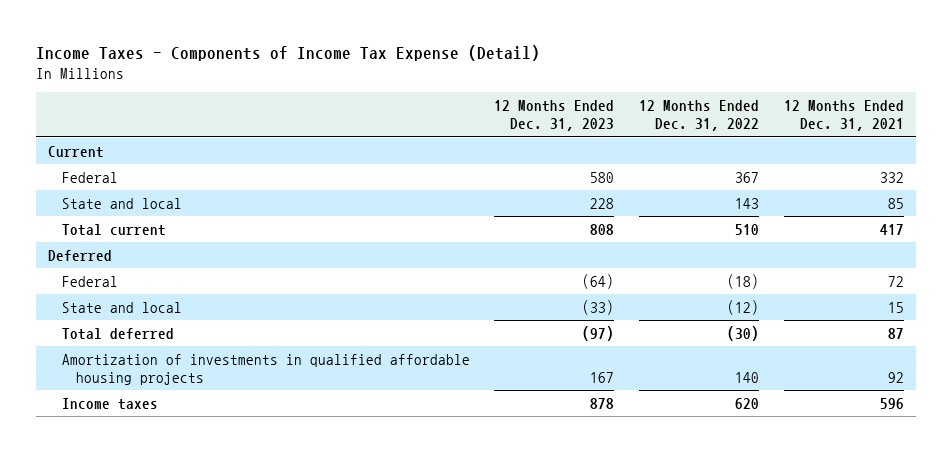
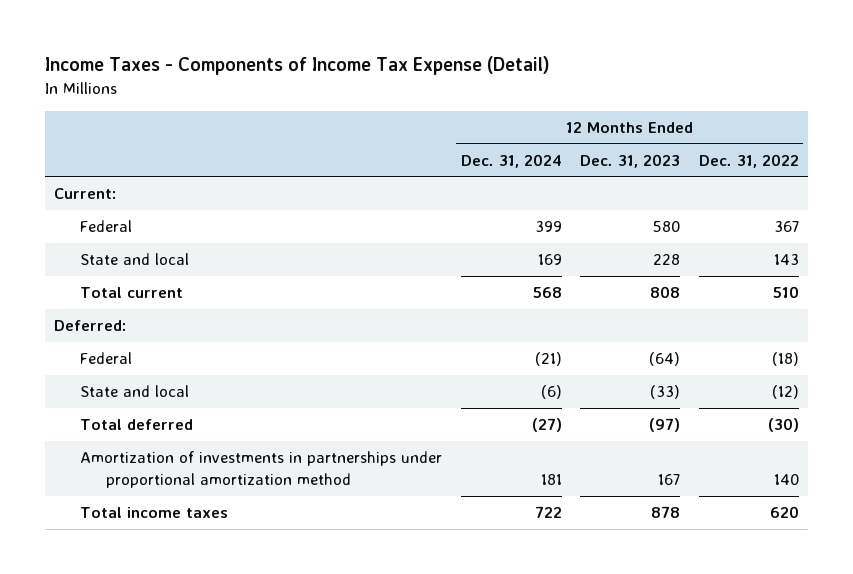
- | 12 Months Ended Dec. 31, 2023 | 12 Months Ended Dec. 31, 2022 | 12 Months Ended Dec. 31, 2021
+ | 12 Months Ended Dec. 31, 2024 | 12 Months Ended Dec. 31, 2023 | 12 Months Ended Dec. 31, 2022
- Current
+ Current:
- Deferred
+ Deferred:
- Amortization of investments in qualified affordable housing projects | 167 | 140 | 92
- Income taxes | 878 | 620 | 596
+ Amortization of investments in partnerships under proportional amortization method | 181 | 167 | 140
+ Total income taxes | 722 | 878 | 620

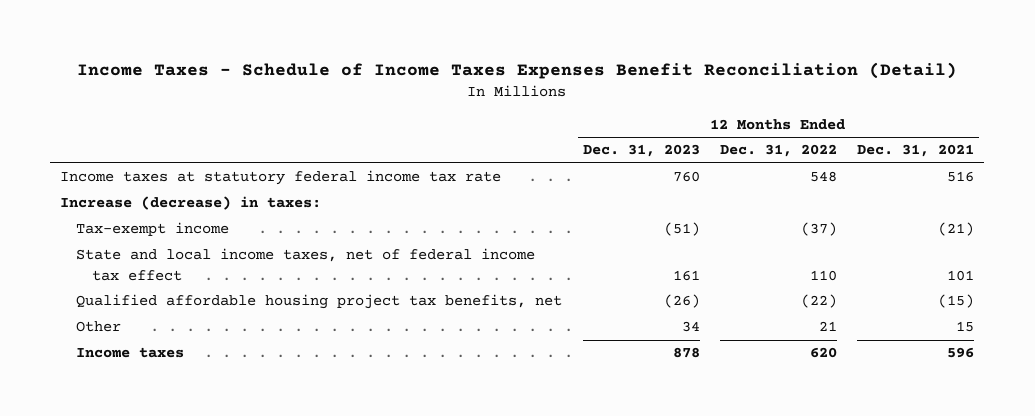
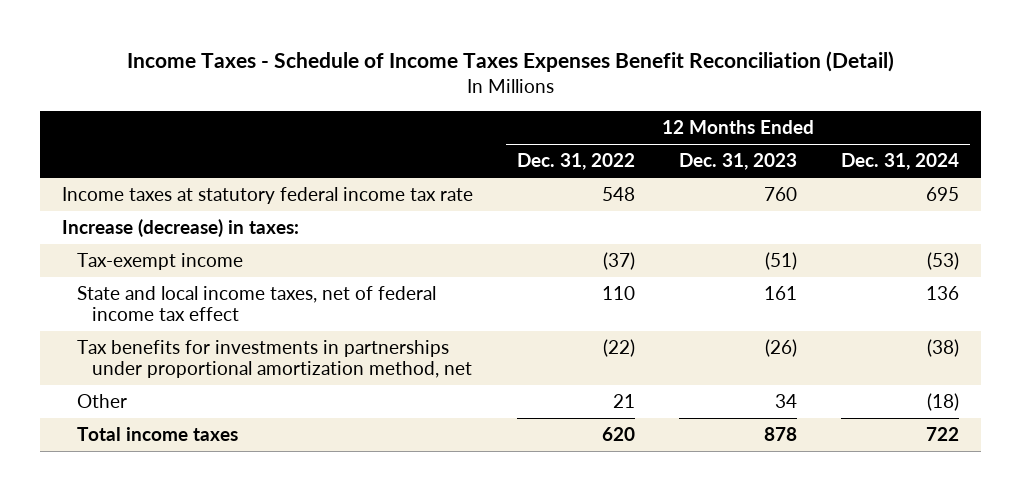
- | 12 Months Ended Dec. 31, 2023 | 12 Months Ended Dec. 31, 2022 | 12 Months Ended Dec. 31, 2021
+ | 12 Months Ended Dec. 31, 2022 | 12 Months Ended Dec. 31, 2023 | 12 Months Ended Dec. 31, 2024
- Qualified affordable housing project tax benefits, net | (26) | (22) | (15)
+ Tax benefits for investments in partnerships under proportional amortization method, net | (22) | (26) | (38)
- Income taxes | 878 | 620 | 596
+ Total income taxes | 620 | 878 | 722

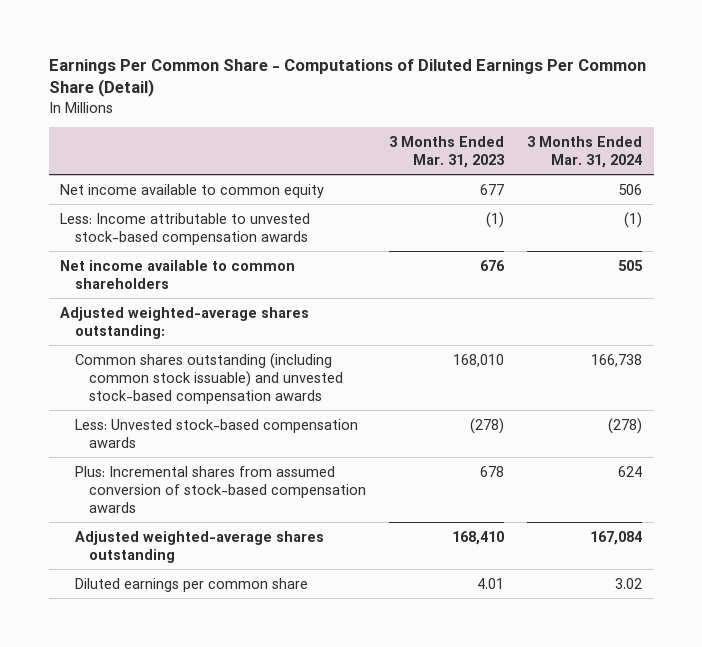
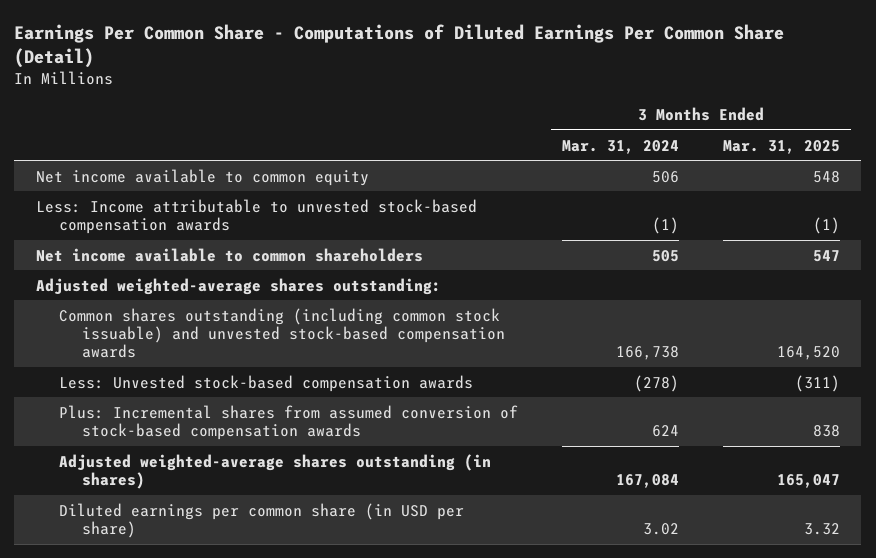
- | 3 Months Ended Mar. 31, 2023 | 3 Months Ended Mar. 31, 2024
+ | 3 Months Ended Mar. 31, 2024 | 3 Months Ended Mar. 31, 2025
- Adjusted weighted-average shares outstanding | 168,410 | 167,084
- Diluted earnings per common share | 4.01 | 3.02
+ Adjusted weighted-average shares outstanding (in shares) | 167,084 | 165,047
+ Diluted earnings per common share (in USD per share) | 3.02 | 3.32

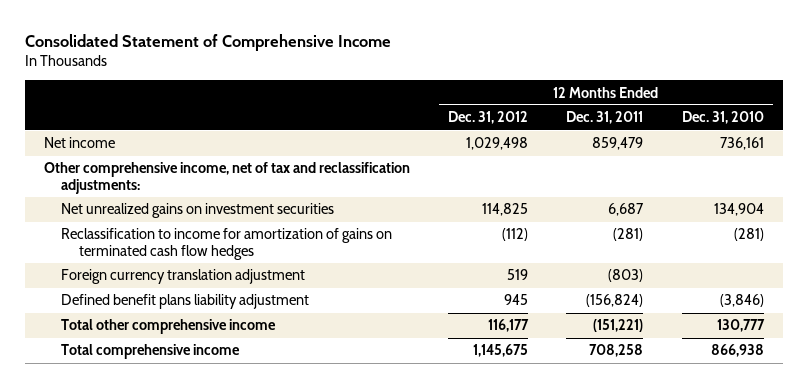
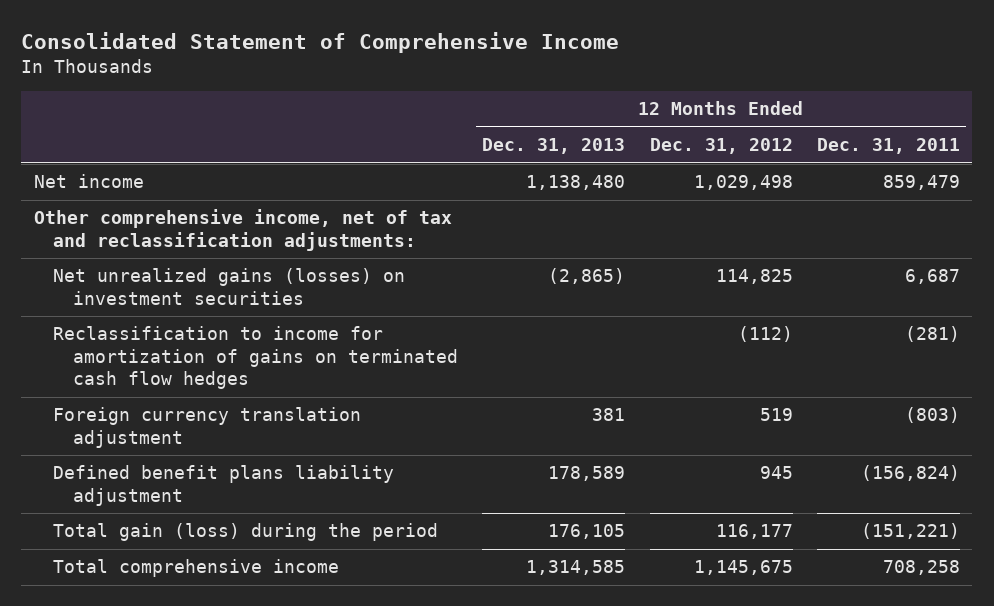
- | 12 Months Ended Dec. 31, 2012 | 12 Months Ended Dec. 31, 2011 | 12 Months Ended Dec. 31, 2010
+ | 12 Months Ended Dec. 31, 2013 | 12 Months Ended Dec. 31, 2012 | 12 Months Ended Dec. 31, 2011
- Net unrealized gains on investment securities | 114,825 | 6,687 | 134,904
+ Net unrealized gains (losses) on investment securities | (2,865) | 114,825 | 6,687
- Total other comprehensive income | 116,177 | (151,221) | 130,777
+ Total gain (loss) during the period | 176,105 | 116,177 | (151,221)

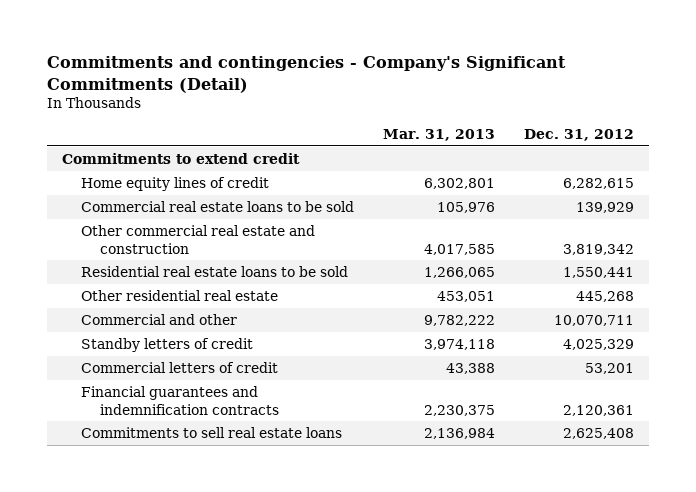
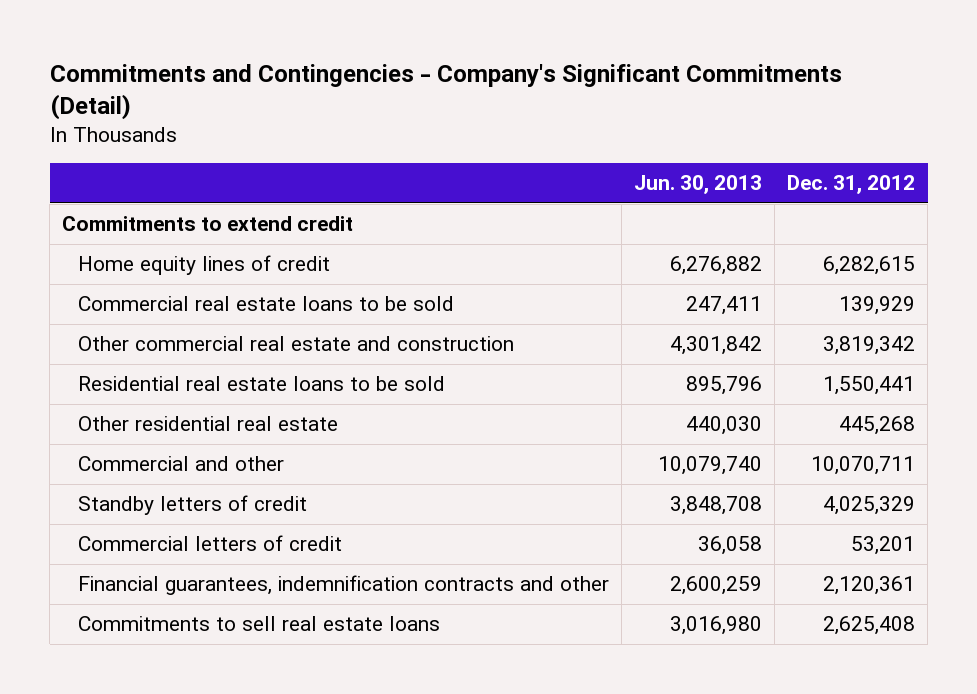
- Commitments and contingencies - Company's Significant Commitments (Detail)
+ Commitments and Contingencies - Company's Significant Commitments (Detail)
- | Mar. 31, 2013 | Dec. 31, 2012
+ | Jun. 30, 2013 | Dec. 31, 2012
- Financial guarantees and indemnification contracts | 2,230,375 | 2,120,361
+ Financial guarantees, indemnification contracts and other | 2,600,259 | 2,120,361

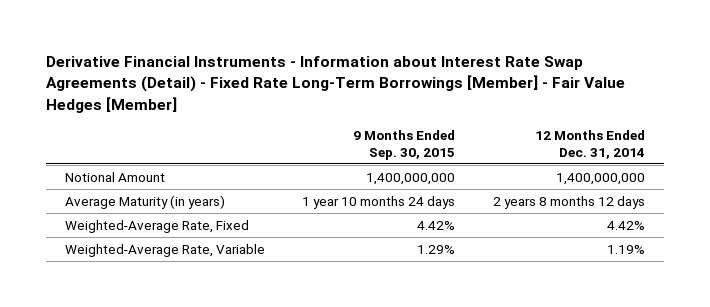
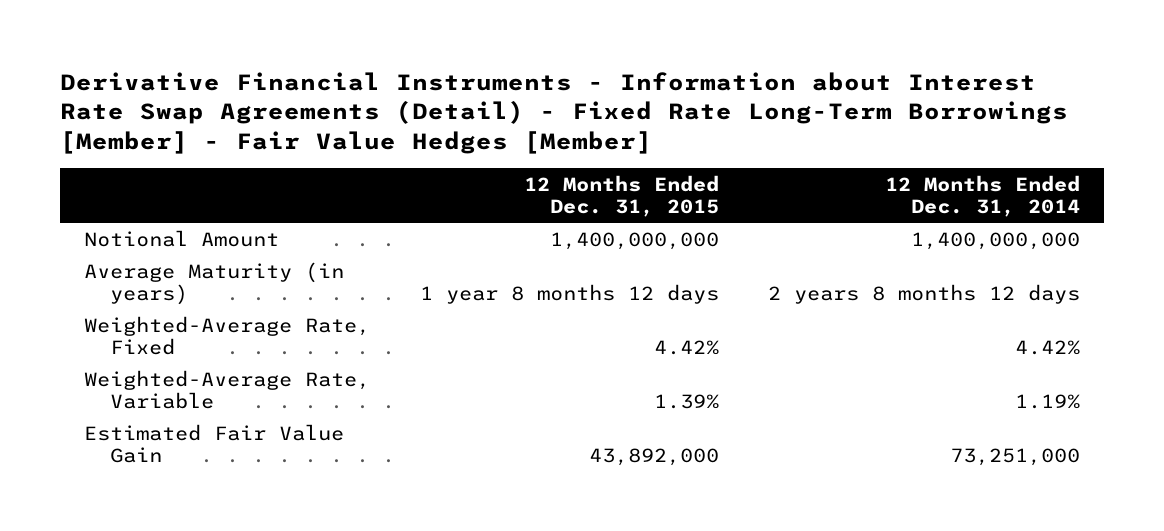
- | 9 Months Ended Sep. 30, 2015 | 12 Months Ended Dec. 31, 2014
+ | 12 Months Ended Dec. 31, 2015 | 12 Months Ended Dec. 31, 2014
+ Estimated Fair Value Gain | 43,892,000 | 73,251,000

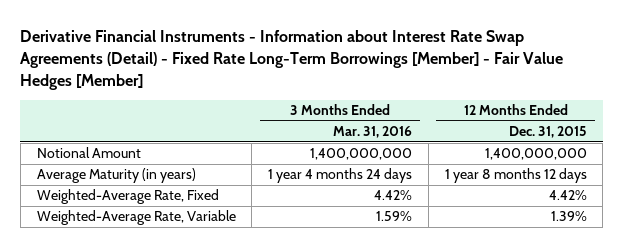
- | 12 Months Ended Dec. 31, 2015 | 12 Months Ended Dec. 31, 2014
+ | 3 Months Ended Mar. 31, 2016 | 12 Months Ended Dec. 31, 2015
- Estimated Fair Value Gain | 43,892,000 | 73,251,000

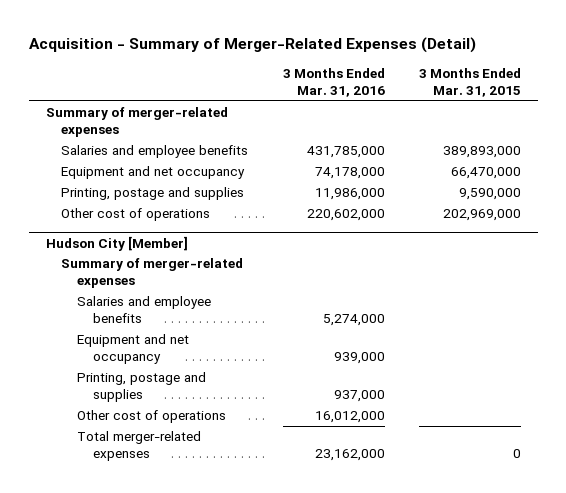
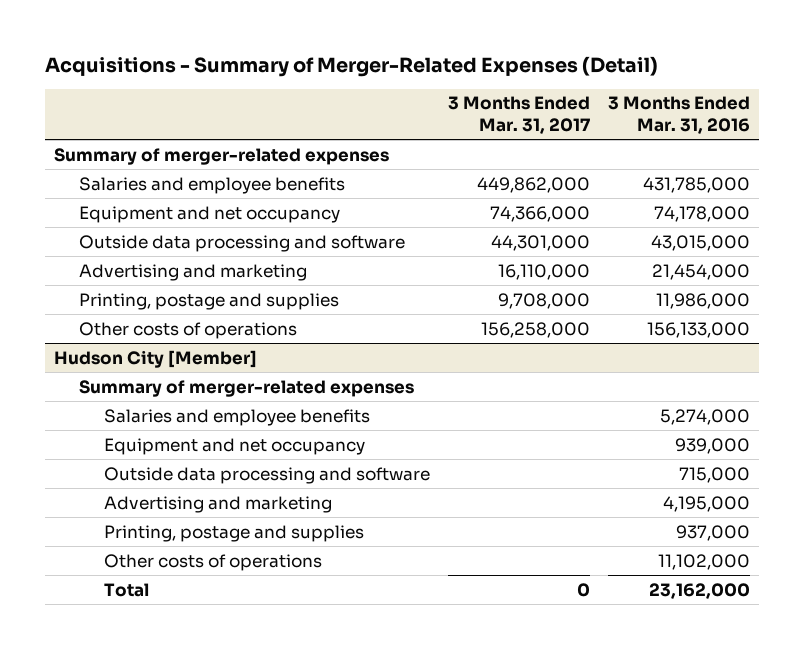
- Acquisition - Summary of Merger-Related Expenses (Detail)
+ Acquisitions - Summary of Merger-Related Expenses (Detail)
- | 3 Months Ended Mar. 31, 2016 | 3 Months Ended Mar. 31, 2015
+ | 3 Months Ended Mar. 31, 2017 | 3 Months Ended Mar. 31, 2016
+ Outside data processing and software | 44,301,000 | 43,015,000
+ Advertising and marketing | 16,110,000 | 21,454,000
- Other cost of operations | 220,602,000 | 202,969,000
+ Other costs of operations | 156,258,000 | 156,133,000
@ Hudson City [Member]
+ Outside data processing and software | | 715,000
+ Advertising and marketing | | 4,195,000
- Other cost of operations | 16,012,000 |
- Total merger-related expenses | 23,162,000 | 0
+ Other costs of operations | | 11,102,000
+ Total | 0 | 23,162,000

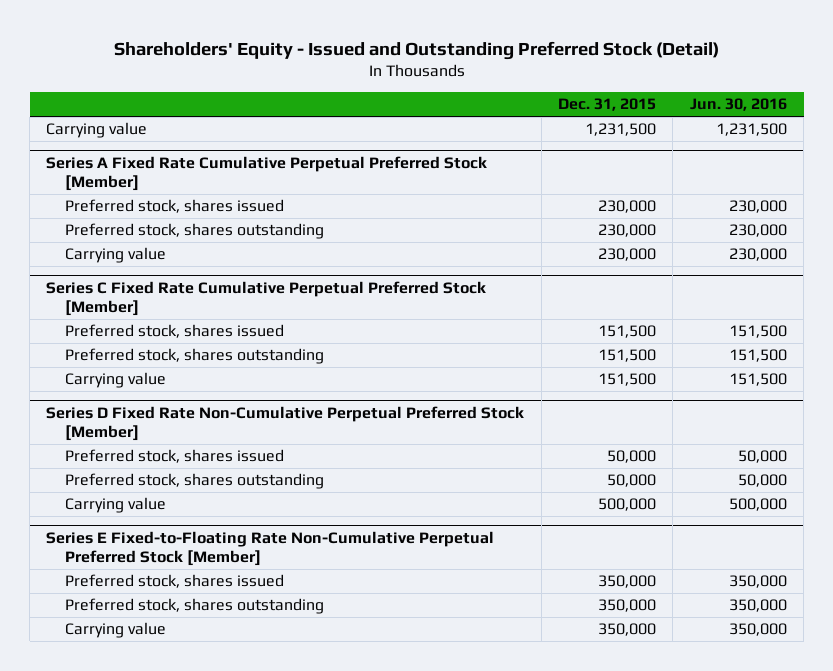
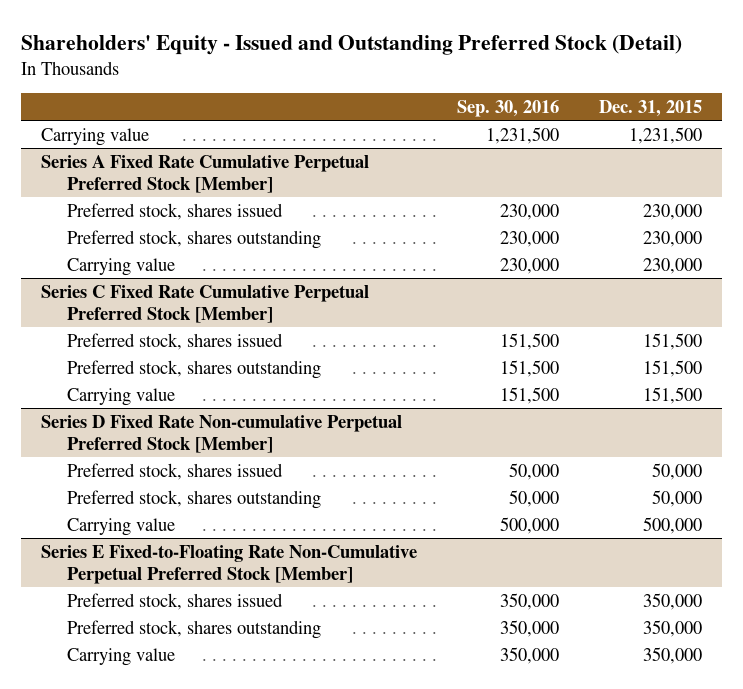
- | Dec. 31, 2015 | Jun. 30, 2016
+ | Sep. 30, 2016 | Dec. 31, 2015
- Series D Fixed Rate Non-Cumulative Perpetual Preferred Stock [Member]
+ Series D Fixed Rate Non-cumulative Perpetual Preferred Stock [Member]

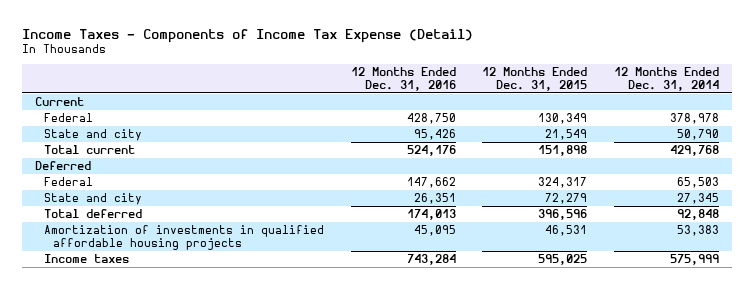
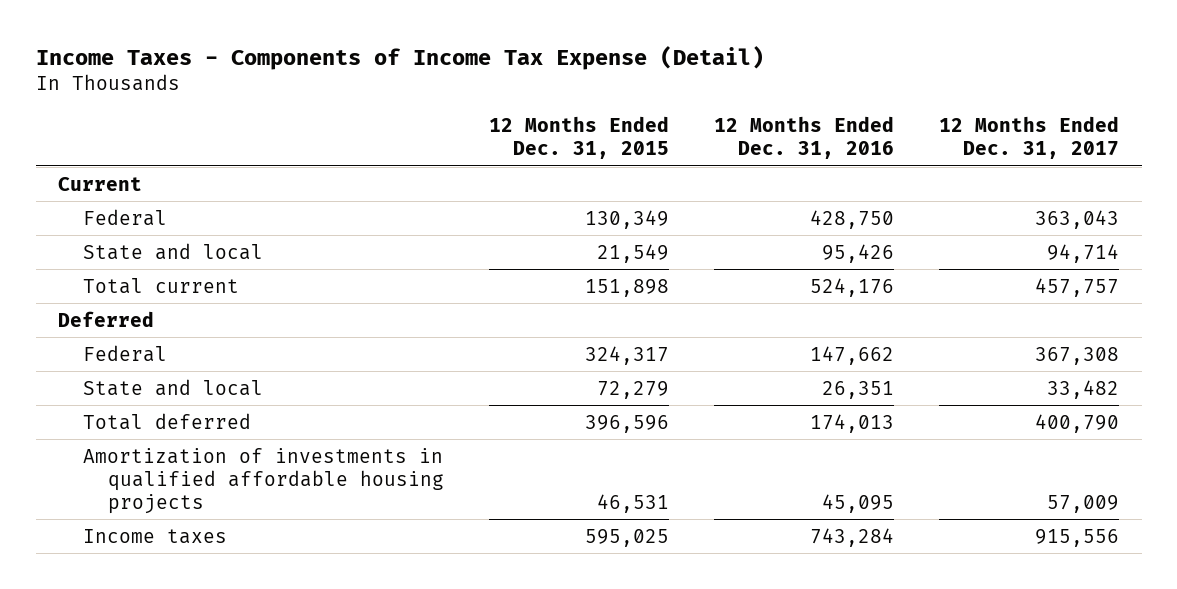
- | 12 Months Ended Dec. 31, 2016 | 12 Months Ended Dec. 31, 2015 | 12 Months Ended Dec. 31, 2014
+ | 12 Months Ended Dec. 31, 2015 | 12 Months Ended Dec. 31, 2016 | 12 Months Ended Dec. 31, 2017
- State and city | 95,426 | 21,549 | 50,790
+ State and local | 21,549 | 95,426 | 94,714
- State and city | 26,351 | 72,279 | 27,345
+ State and local | 72,279 | 26,351 | 33,482

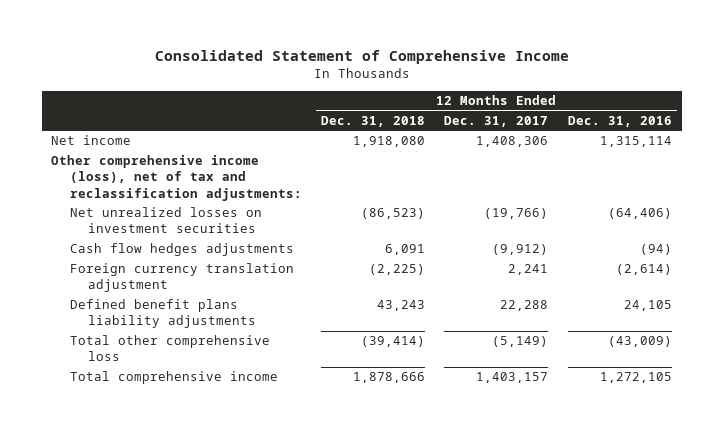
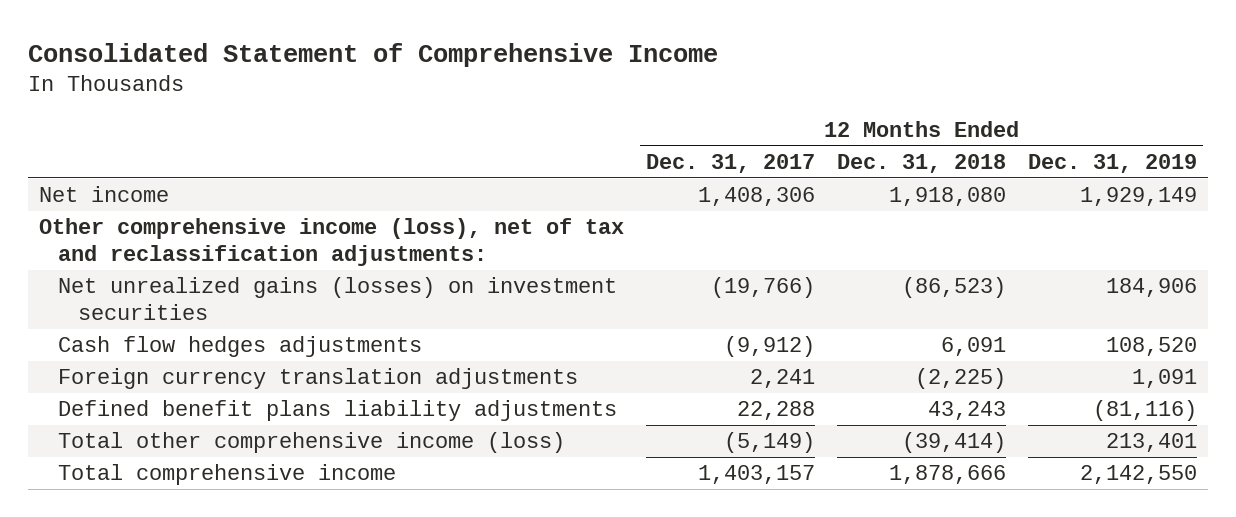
- | 12 Months Ended Dec. 31, 2018 | 12 Months Ended Dec. 31, 2017 | 12 Months Ended Dec. 31, 2016
+ | 12 Months Ended Dec. 31, 2017 | 12 Months Ended Dec. 31, 2018 | 12 Months Ended Dec. 31, 2019
- Net unrealized losses on investment securities | (86,523) | (19,766) | (64,406)
+ Net unrealized gains (losses) on investment securities | (19,766) | (86,523) | 184,906
- Foreign currency translation adjustment | (2,225) | 2,241 | (2,614)
+ Foreign currency translation adjustments | 2,241 | (2,225) | 1,091
- Total other comprehensive loss | (39,414) | (5,149) | (43,009)
+ Total other comprehensive income (loss) | (5,149) | (39,414) | 213,401

